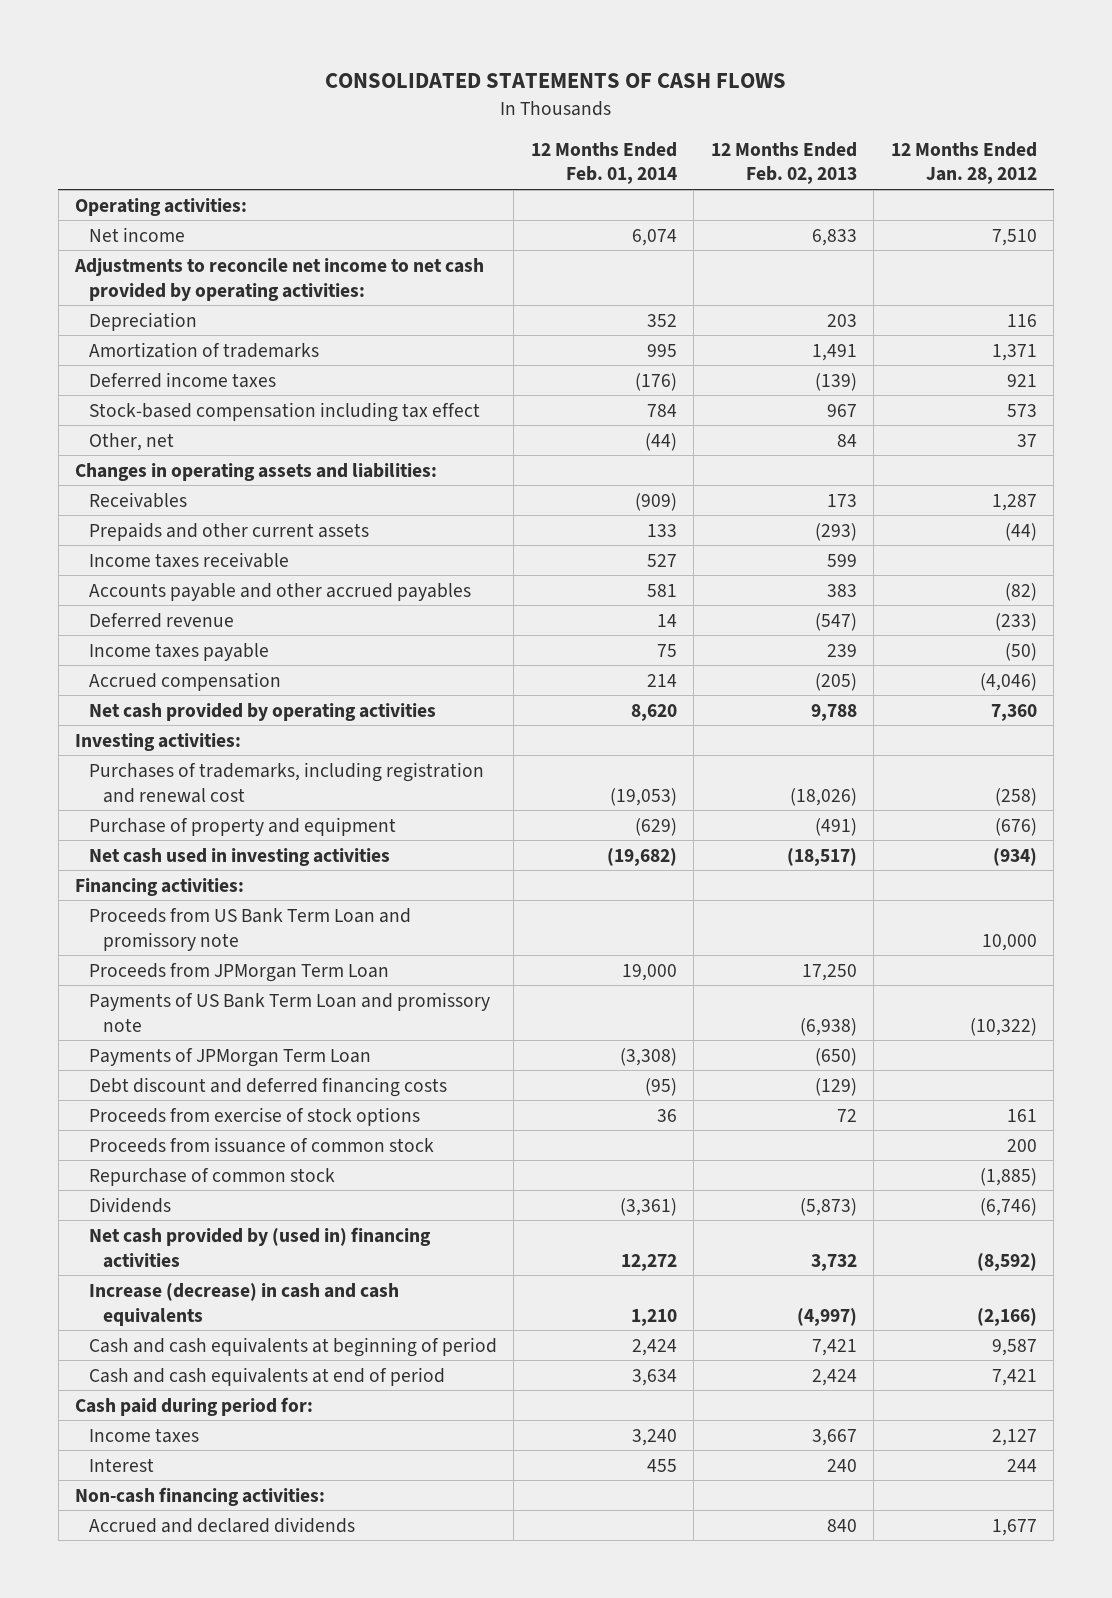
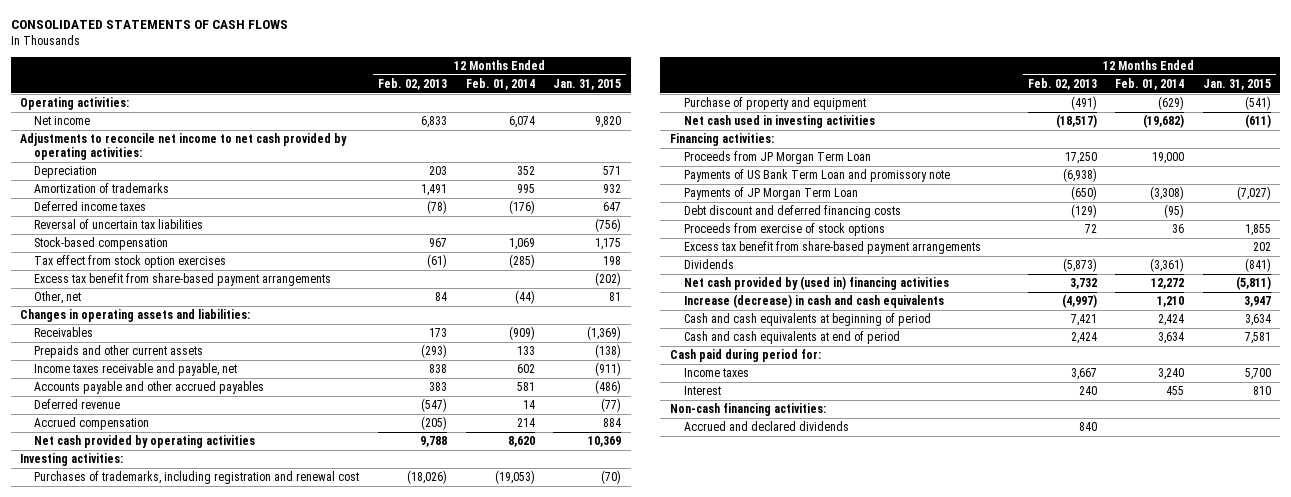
- | 12 Months Ended Feb. 01, 2014 | 12 Months Ended Feb. 02, 2013 | 12 Months Ended Jan. 28, 2012
+ | 12 Months Ended Feb. 02, 2013 | 12 Months Ended Feb. 01, 2014 | 12 Months Ended Jan. 31, 2015
- Deferred income taxes | (176) | (139) | 921
- Stock-based compensation including tax effect | 784 | 967 | 573
+ Deferred income taxes | (78) | (176) | 647
+ Reversal of uncertain tax liabilities | | | (756)
+ Stock-based compensation | 967 | 1,069 | 1,175
+ Tax effect from stock option exercises | (61) | (285) | 198
+ Excess tax benefit from share-based payment arrangements | | | (202)
- Income taxes receivable | 527 | 599 |
+ Income taxes receivable and payable, net | 838 | 602 | (911)
- Income taxes payable | 75 | 239 | (50)
- Proceeds from US Bank Term Loan and promissory note | | | 10,000
- Proceeds from JPMorgan Term Loan | 19,000 | 17,250 |
+ Proceeds from JP Morgan Term Loan | 17,250 | 19,000 |
- Payments of JPMorgan Term Loan | (3,308) | (650) |
+ Payments of JP Morgan Term Loan | (650) | (3,308) | (7,027)
- Proceeds from issuance of common stock | | | 200
- Repurchase of common stock | | | (1,885)
+ Excess tax benefit from share-based payment arrangements | | | 202

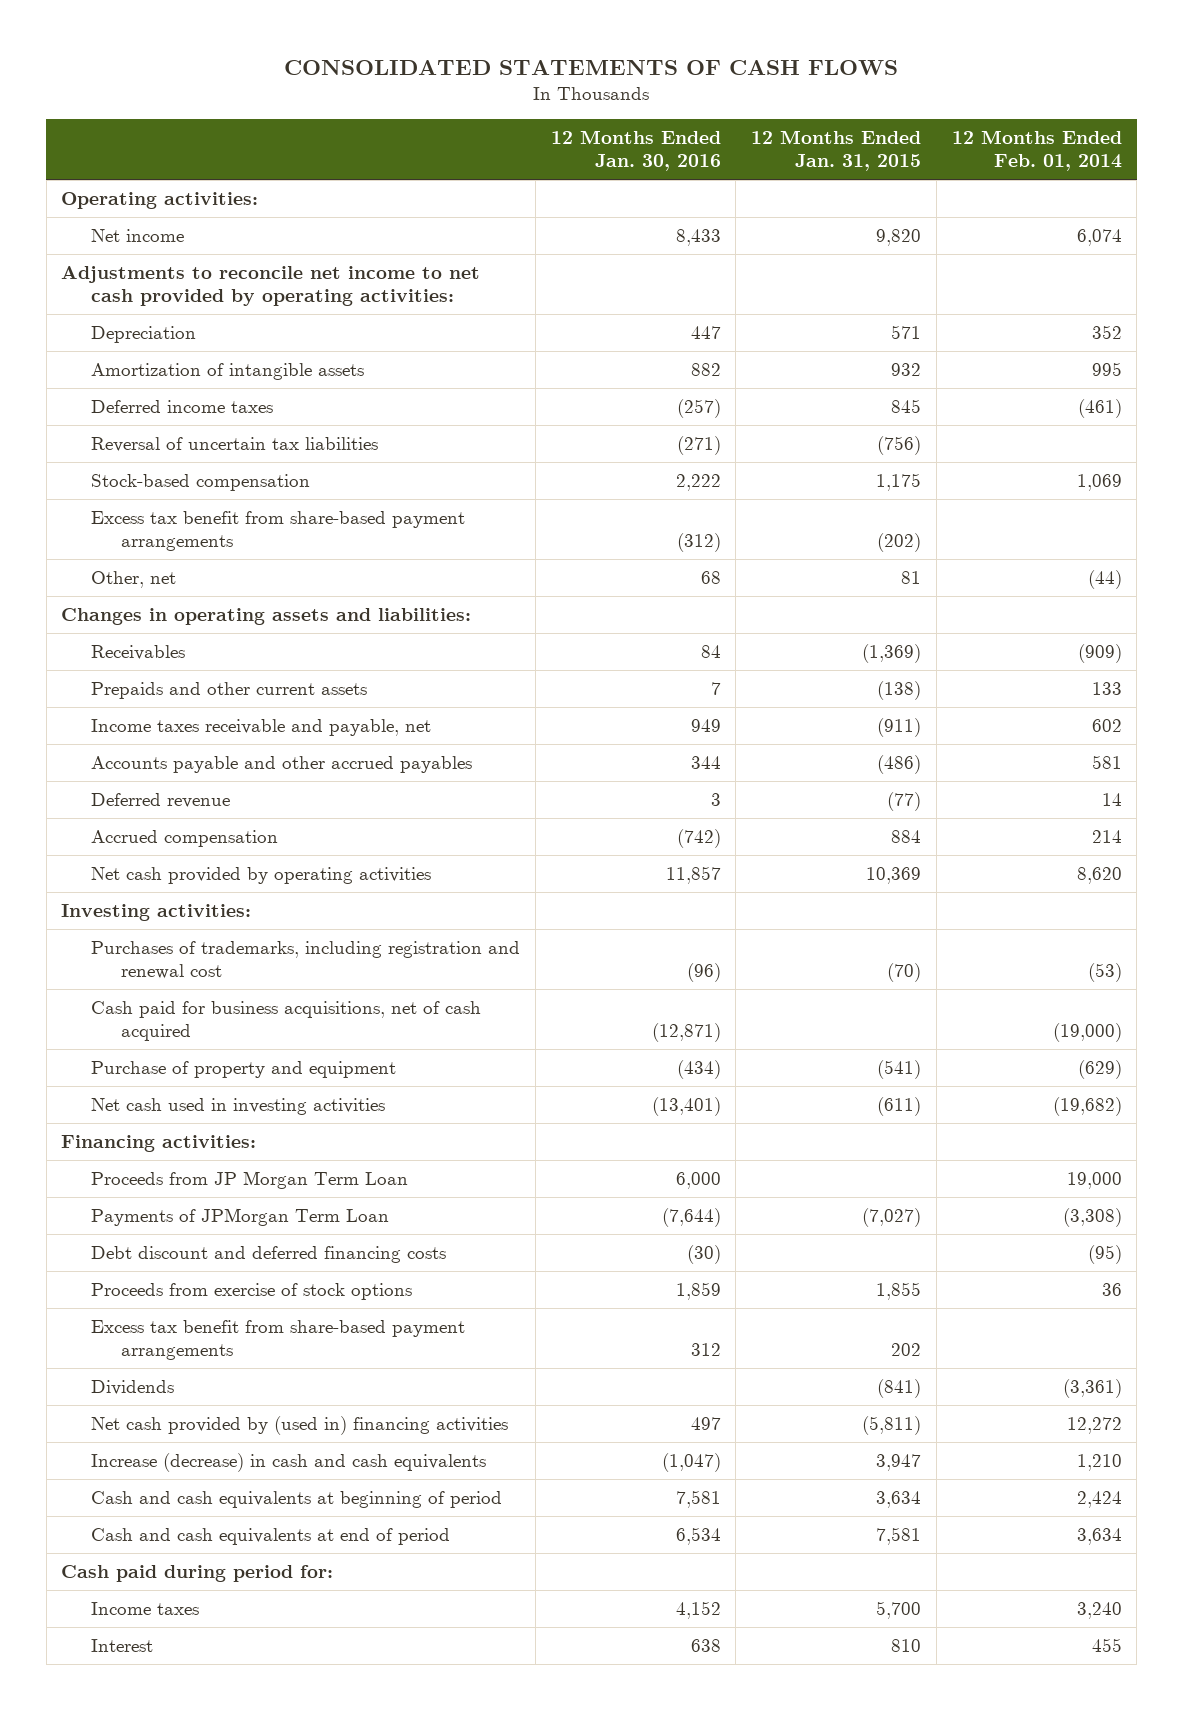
- | 12 Months Ended Feb. 02, 2013 | 12 Months Ended Feb. 01, 2014 | 12 Months Ended Jan. 31, 2015
+ | 12 Months Ended Jan. 30, 2016 | 12 Months Ended Jan. 31, 2015 | 12 Months Ended Feb. 01, 2014
- Amortization of trademarks | 1,491 | 995 | 932
- Deferred income taxes | (78) | (176) | 647
+ Amortization of intangible assets | 882 | 932 | 995
+ Deferred income taxes | (257) | 845 | (461)
- Tax effect from stock option exercises | (61) | (285) | 198
- Purchases of trademarks, including registration and renewal cost | (18,026) | (19,053) | (70)
+ Purchases of trademarks, including registration and renewal cost | (96) | (70) | (53)
+ Cash paid for business acquisitions, net of cash acquired | (12,871) | | (19,000)
- Payments of US Bank Term Loan and promissory note | (6,938) | |
- Payments of JP Morgan Term Loan | (650) | (3,308) | (7,027)
+ Payments of JPMorgan Term Loan | (7,644) | (7,027) | (3,308)
- Non-cash financing activities:
- Accrued and declared dividends | 840 | |

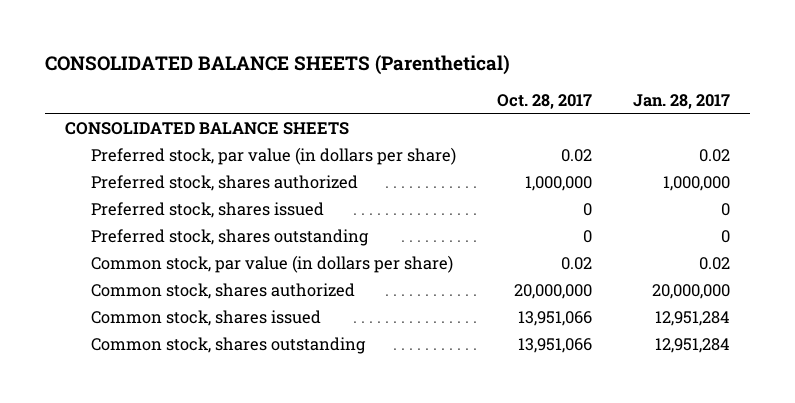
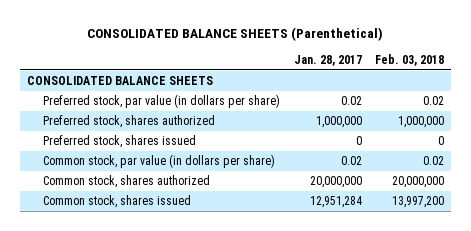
- | Oct. 28, 2017 | Jan. 28, 2017
+ | Jan. 28, 2017 | Feb. 03, 2018
- Preferred stock, shares outstanding | 0 | 0
- Common stock, shares outstanding | 13,951,066 | 12,951,284

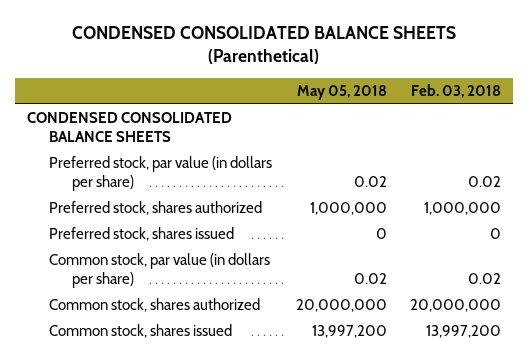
- CONSOLIDATED BALANCE SHEETS (Parenthetical)
+ CONDENSED CONSOLIDATED BALANCE SHEETS (Parenthetical)
- | Jan. 28, 2017 | Feb. 03, 2018
+ | May 05, 2018 | Feb. 03, 2018
- CONSOLIDATED BALANCE SHEETS
+ CONDENSED CONSOLIDATED BALANCE SHEETS

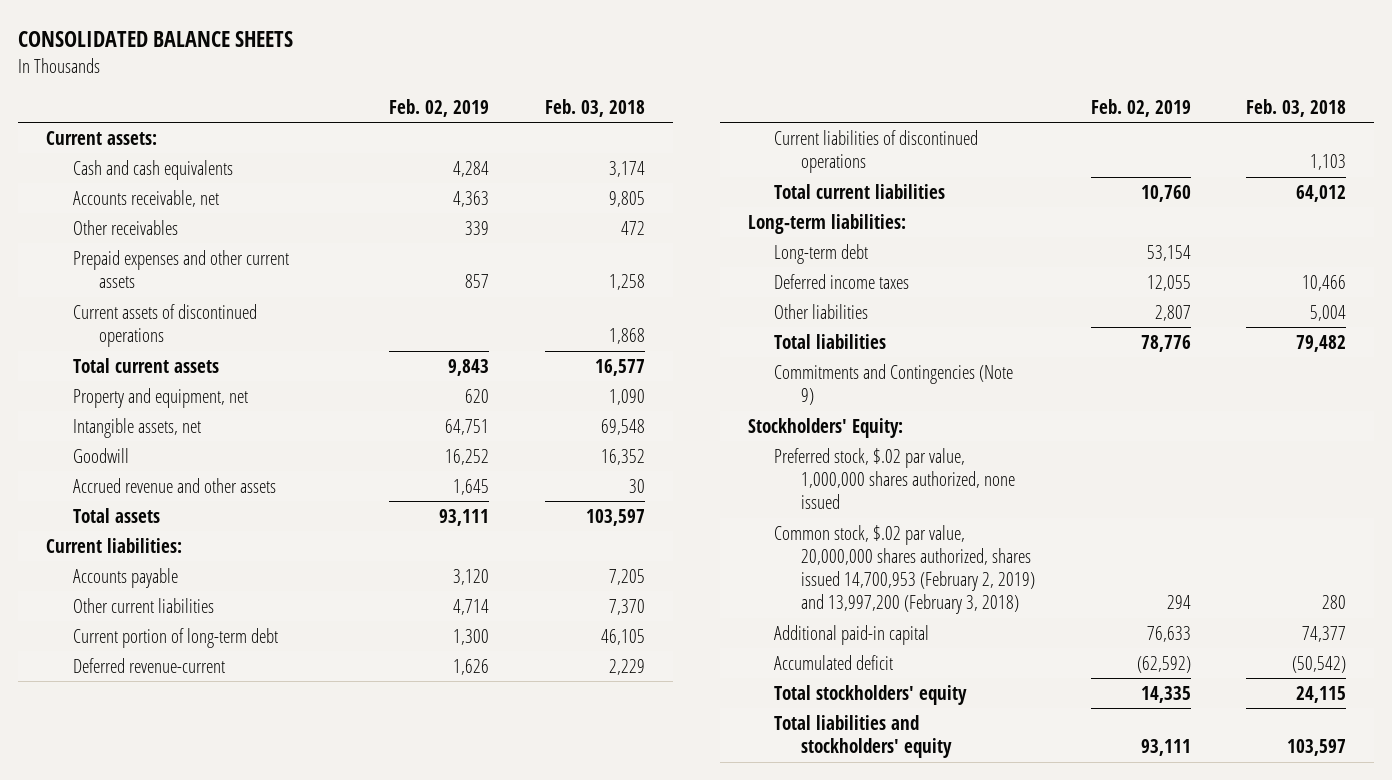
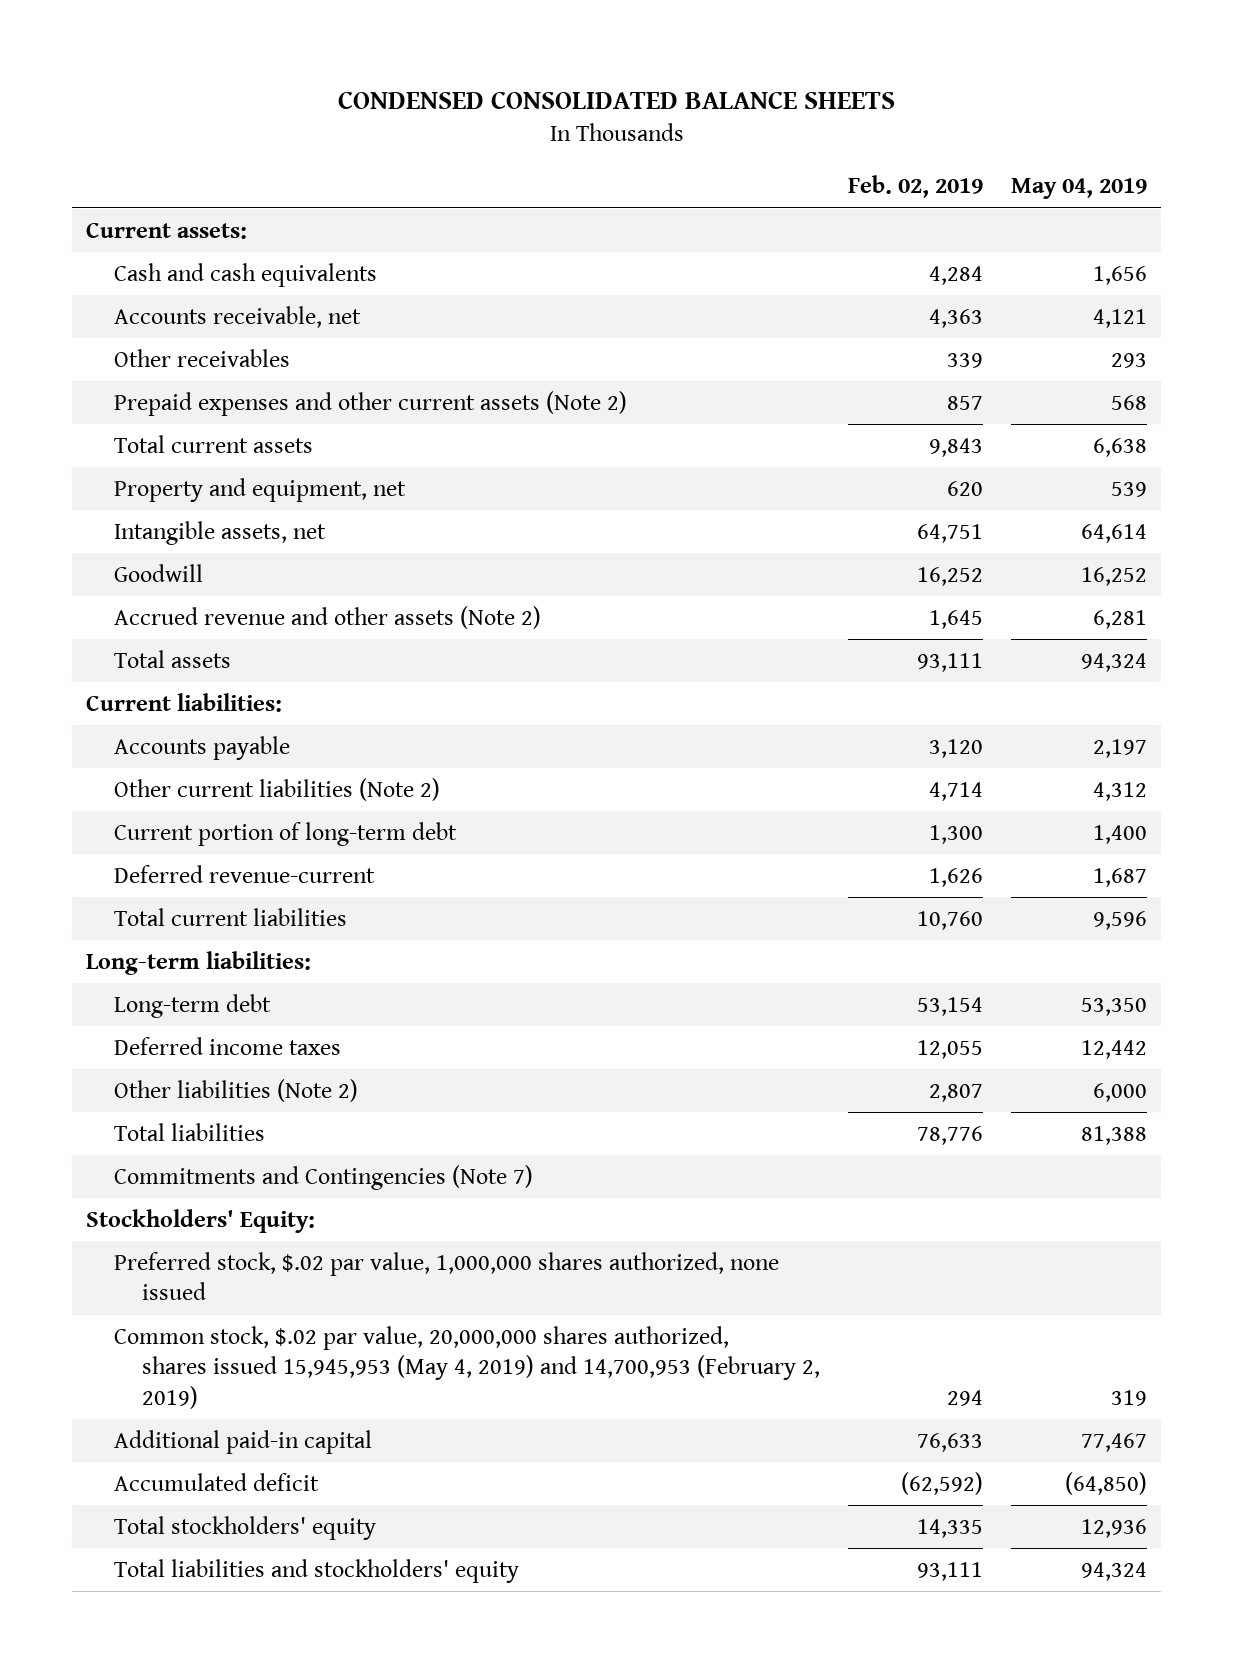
- CONSOLIDATED BALANCE SHEETS
+ CONDENSED CONSOLIDATED BALANCE SHEETS
- | Feb. 02, 2019 | Feb. 03, 2018
+ | Feb. 02, 2019 | May 04, 2019
- Prepaid expenses and other current assets | 857 | 1,258
- Current assets of discontinued operations | | 1,868
+ Prepaid expenses and other current assets (Note 2) | 857 | 568
- Accrued revenue and other assets | 1,645 | 30
+ Accrued revenue and other assets (Note 2) | 1,645 | 6,281
- Other current liabilities | 4,714 | 7,370
+ Other current liabilities (Note 2) | 4,714 | 4,312
- Current liabilities of discontinued operations | | 1,103
- Other liabilities | 2,807 | 5,004
+ Other liabilities (Note 2) | 2,807 | 6,000
- Commitments and Contingencies (Note 9)
+ Commitments and Contingencies (Note 7)
- Common stock, $.02 par value, 20,000,000 shares authorized, shares issued 14,700,953 (February 2, 2019) and 13,997,200 (February 3, 2018) | 294 | 280
+ Common stock, $.02 par value, 20,000,000 shares authorized, shares issued 15,945,953 (May 4, 2019) and 14,700,953 (February 2, 2019) | 294 | 319

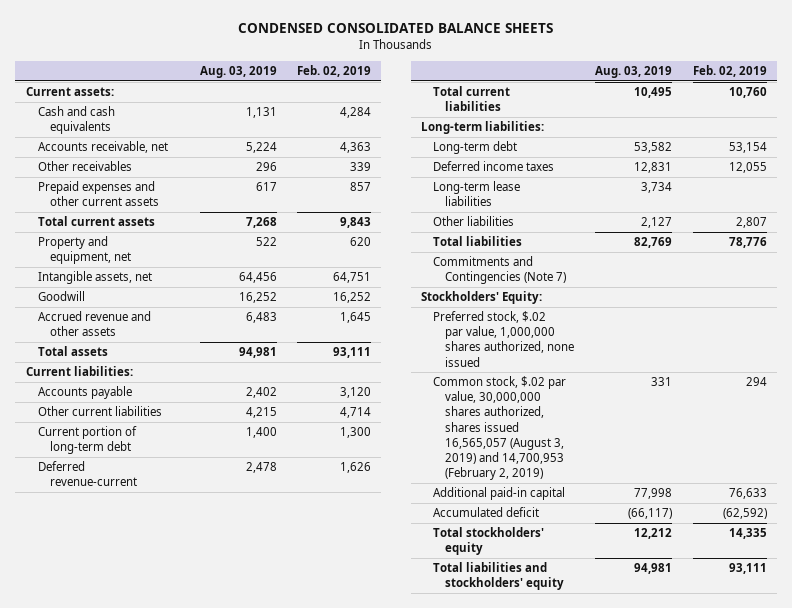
- | Feb. 02, 2019 | May 04, 2019
+ | Aug. 03, 2019 | Feb. 02, 2019
- Prepaid expenses and other current assets (Note 2) | 857 | 568
+ Prepaid expenses and other current assets | 617 | 857
- Accrued revenue and other assets (Note 2) | 1,645 | 6,281
+ Accrued revenue and other assets | 6,483 | 1,645
- Other current liabilities (Note 2) | 4,714 | 4,312
+ Other current liabilities | 4,215 | 4,714
- Other liabilities (Note 2) | 2,807 | 6,000
+ Long-term lease liabilities | 3,734 |
+ Other liabilities | 2,127 | 2,807
- Common stock, $.02 par value, 20,000,000 shares authorized, shares issued 15,945,953 (May 4, 2019) and 14,700,953 (February 2, 2019) | 294 | 319
+ Common stock, $.02 par value, 30,000,000 shares authorized, shares issued 16,565,057 (August 3, 2019) and 14,700,953 (February 2, 2019) | 331 | 294

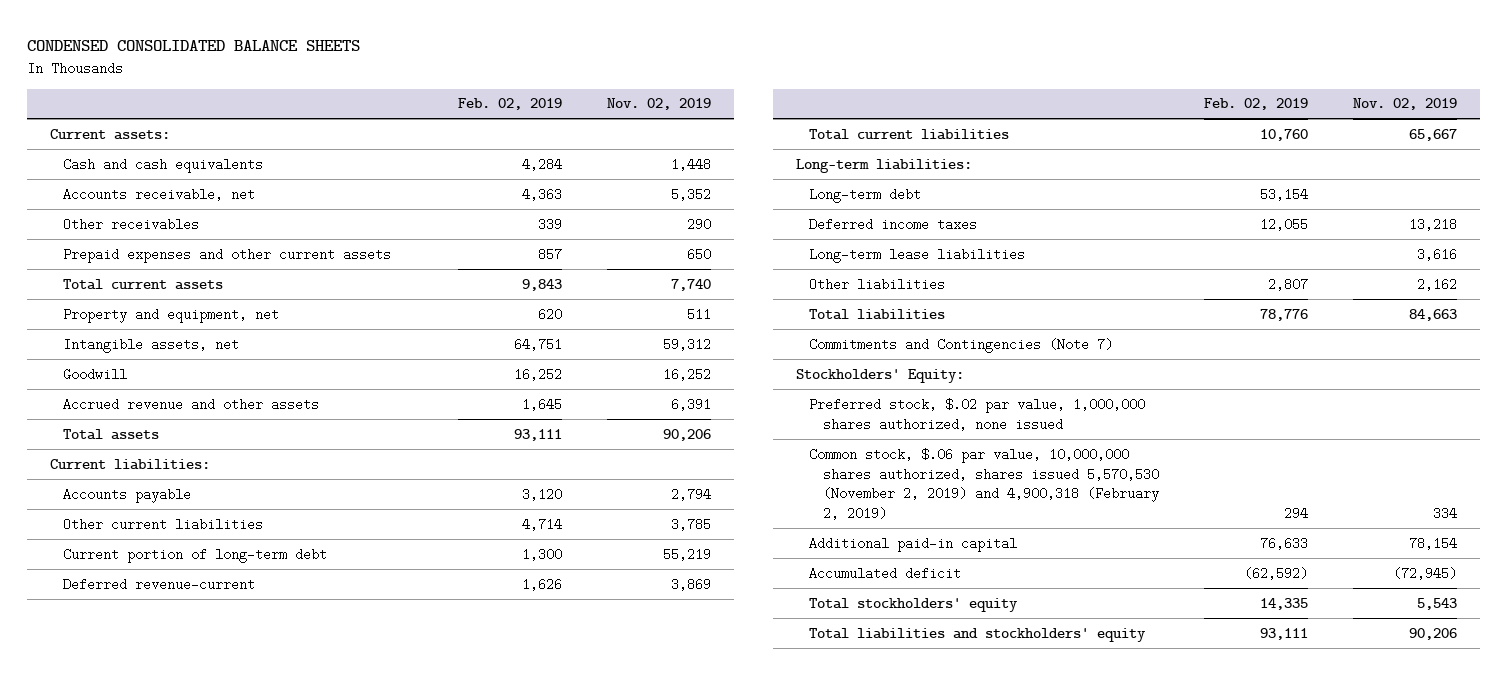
- | Aug. 03, 2019 | Feb. 02, 2019
+ | Feb. 02, 2019 | Nov. 02, 2019
- Common stock, $.02 par value, 30,000,000 shares authorized, shares issued 16,565,057 (August 3, 2019) and 14,700,953 (February 2, 2019) | 331 | 294
+ Common stock, $.06 par value, 10,000,000 shares authorized, shares issued 5,570,530 (November 2, 2019) and 4,900,318 (February 2, 2019) | 294 | 334

